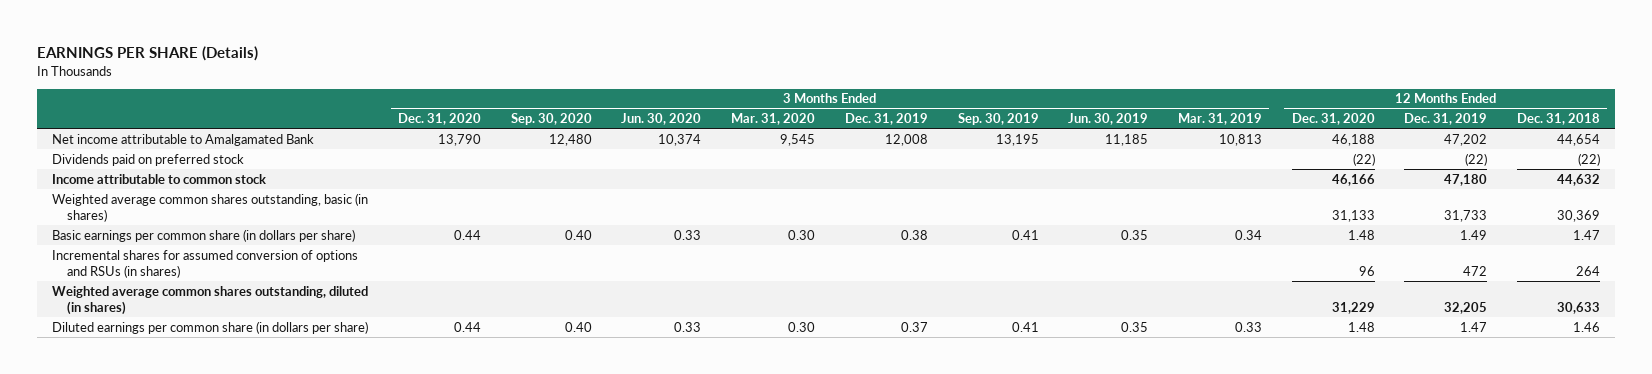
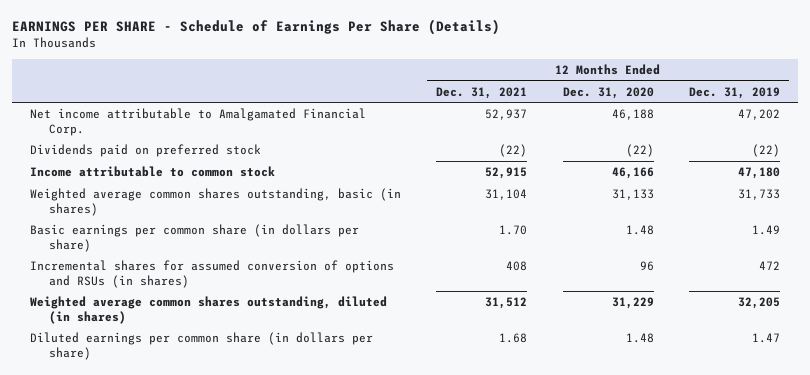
- EARNINGS PER SHARE (Details)
+ EARNINGS PER SHARE - Schedule of Earnings Per Share (Details)
- | 3 Months Ended Dec. 31, 2020 | 3 Months Ended Sep. 30, 2020 | 3 Months Ended Jun. 30, 2020 | 3 Months Ended Mar. 31, 2020 | 3 Months Ended Dec. 31, 2019 | 3 Months Ended Sep. 30, 2019 | 3 Months Ended Jun. 30, 2019 | 3 Months Ended Mar. 31, 2019 | 12 Months Ended Dec. 31, 2020 | 12 Months Ended Dec. 31, 2019 | 12 Months Ended Dec. 31, 2018
+ | 12 Months Ended Dec. 31, 2021 | 12 Months Ended Dec. 31, 2020 | 12 Months Ended Dec. 31, 2019
- Net income attributable to Amalgamated Bank | 13,790 | 12,480 | 10,374 | 9,545 | 12,008 | 13,195 | 11,185 | 10,813 | 46,188 | 47,202 | 44,654
+ Net income attributable to Amalgamated Financial Corp. | 52,937 | 46,188 | 47,202

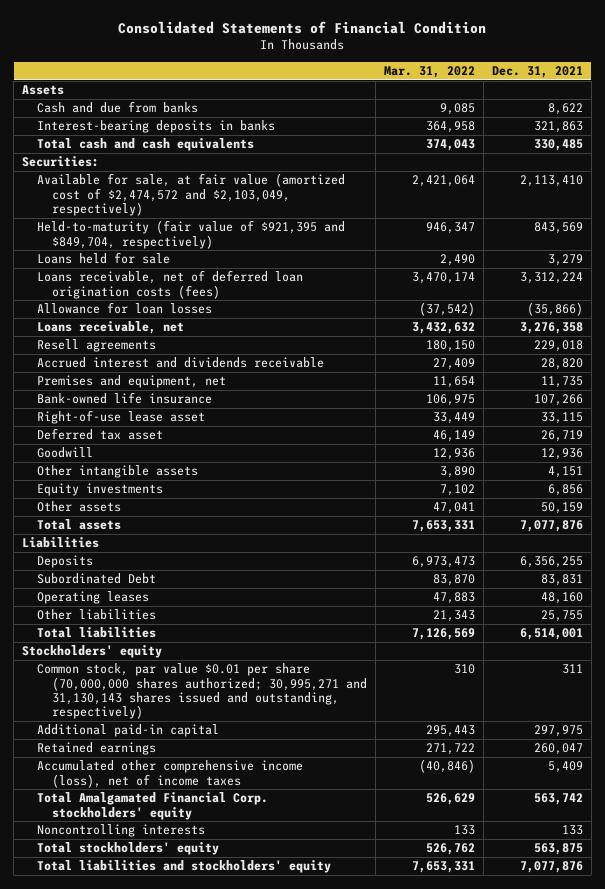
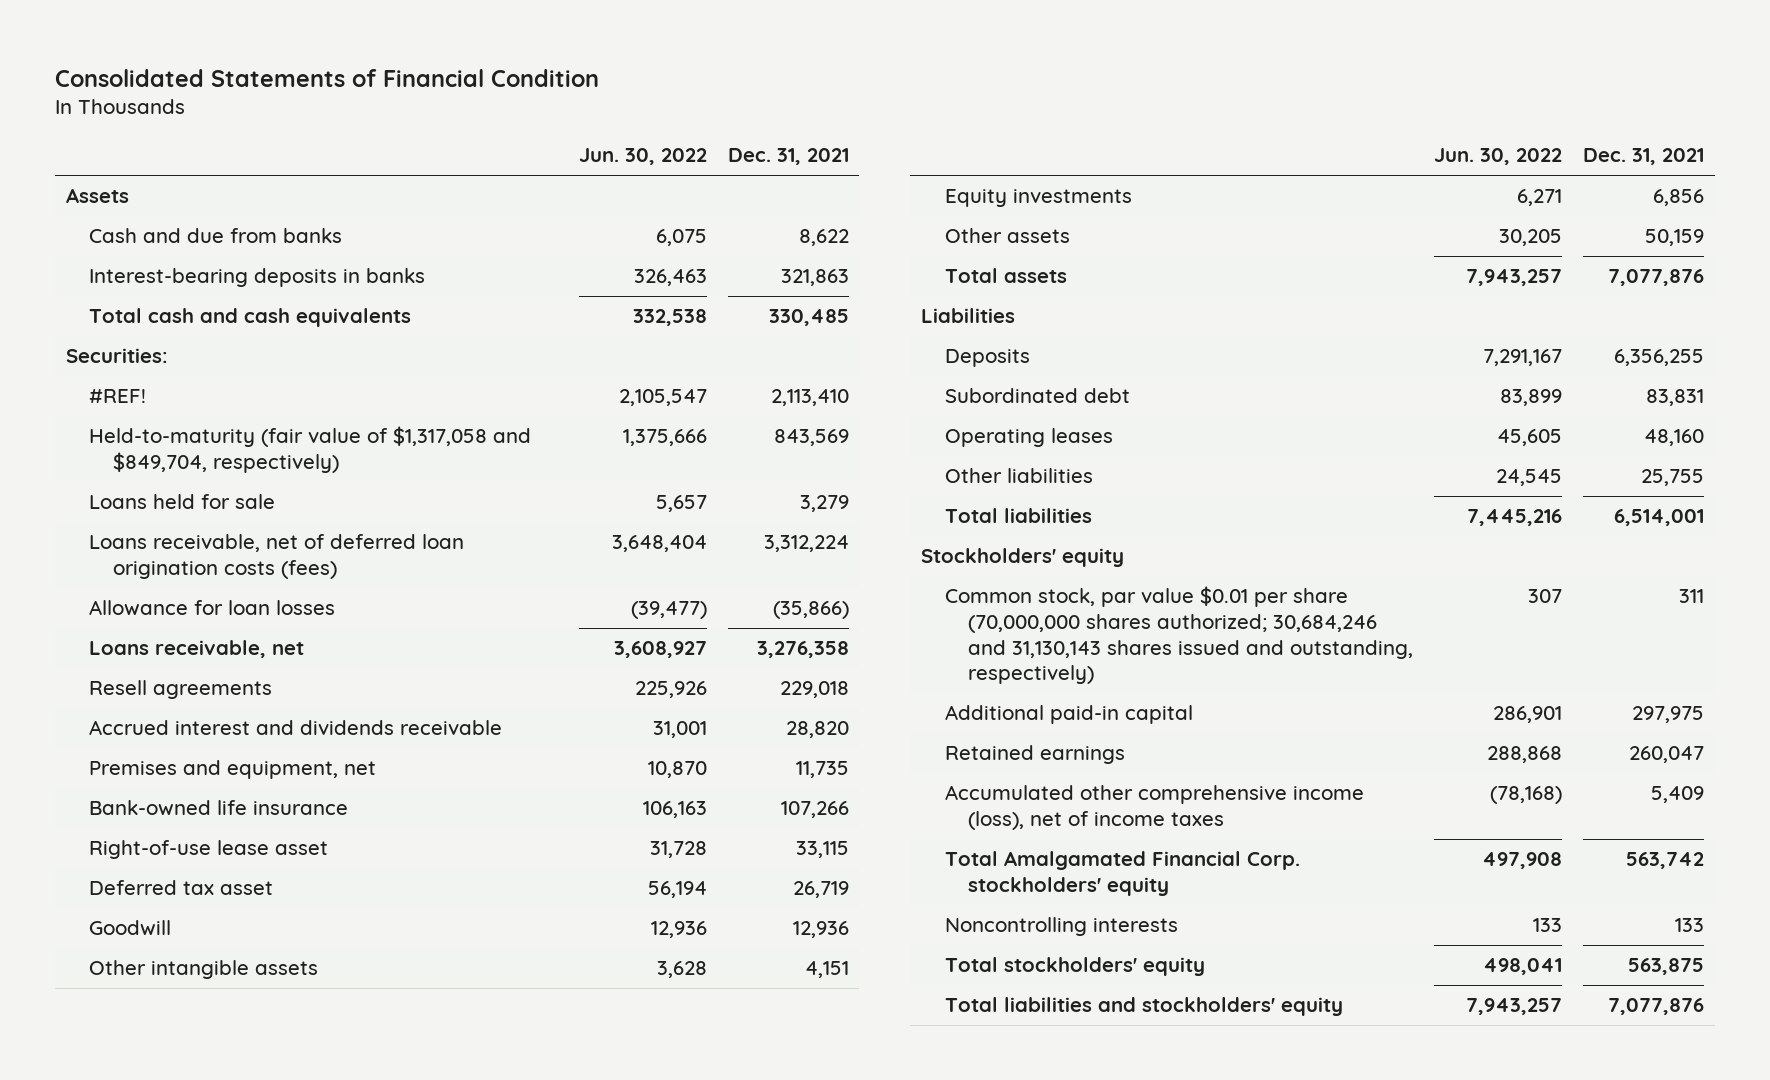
- | Mar. 31, 2022 | Dec. 31, 2021
+ | Jun. 30, 2022 | Dec. 31, 2021
- Available for sale, at fair value (amortized cost of $2,474,572 and $2,103,049, respectively) | 2,421,064 | 2,113,410
- Held-to-maturity (fair value of $921,395 and $849,704, respectively) | 946,347 | 843,569
+ #REF! | 2,105,547 | 2,113,410
+ Held-to-maturity (fair value of $1,317,058 and $849,704, respectively) | 1,375,666 | 843,569
- Subordinated Debt | 83,870 | 83,831
+ Subordinated debt | 83,899 | 83,831
- Common stock, par value $0.01 per share (70,000,000 shares authorized; 30,995,271 and 31,130,143 shares issued and outstanding, respectively) | 310 | 311
+ Common stock, par value $0.01 per share (70,000,000 shares authorized; 30,684,246 and 31,130,143 shares issued and outstanding, respectively) | 307 | 311

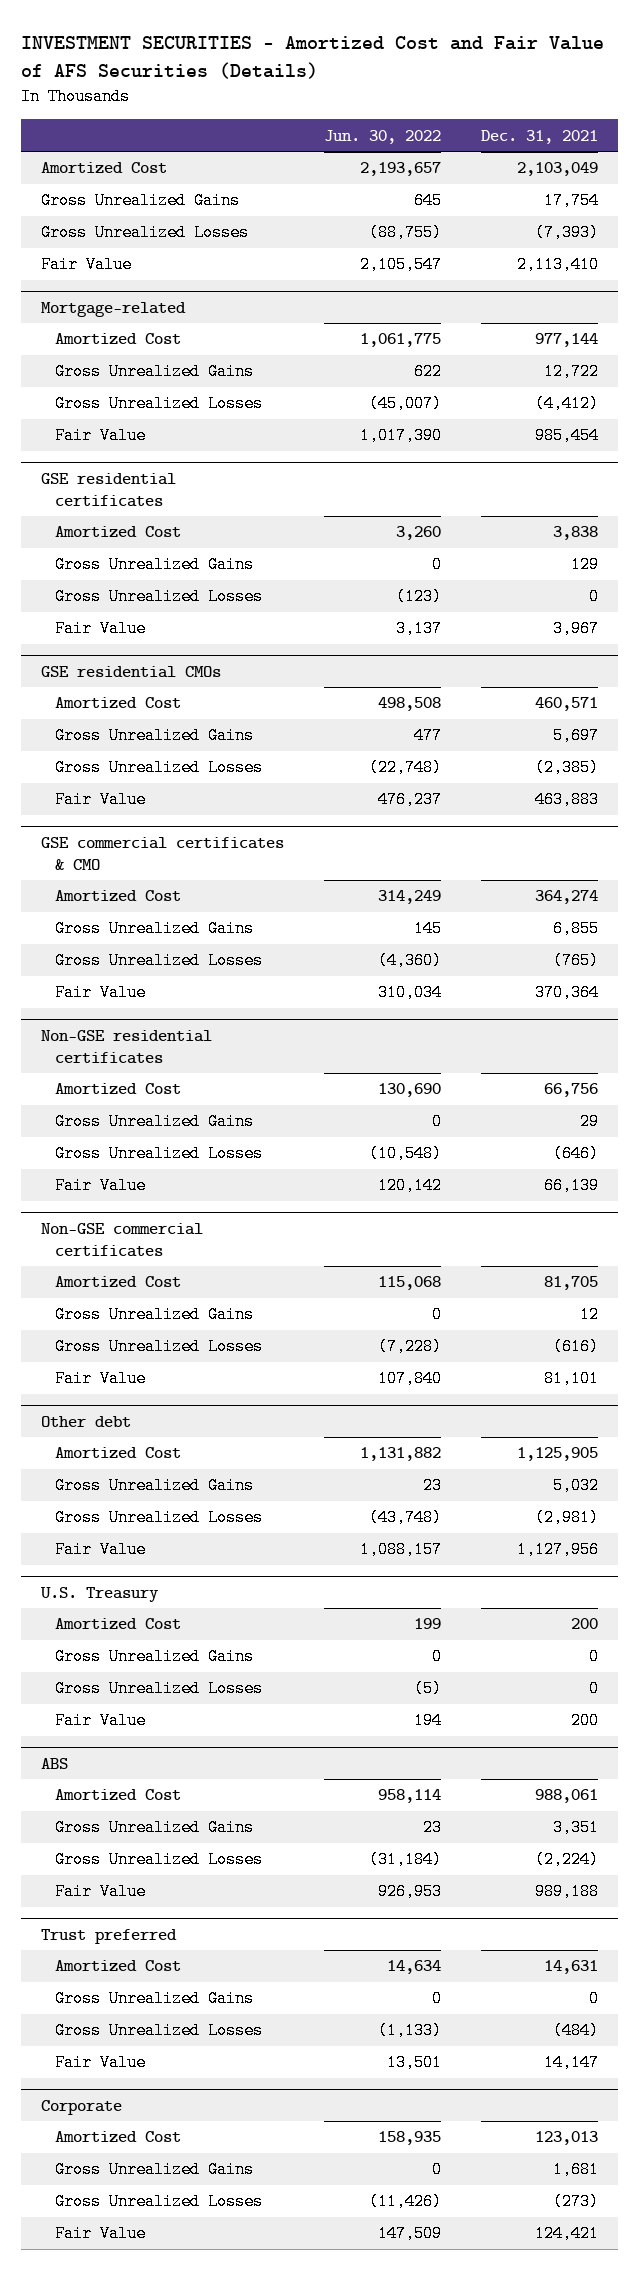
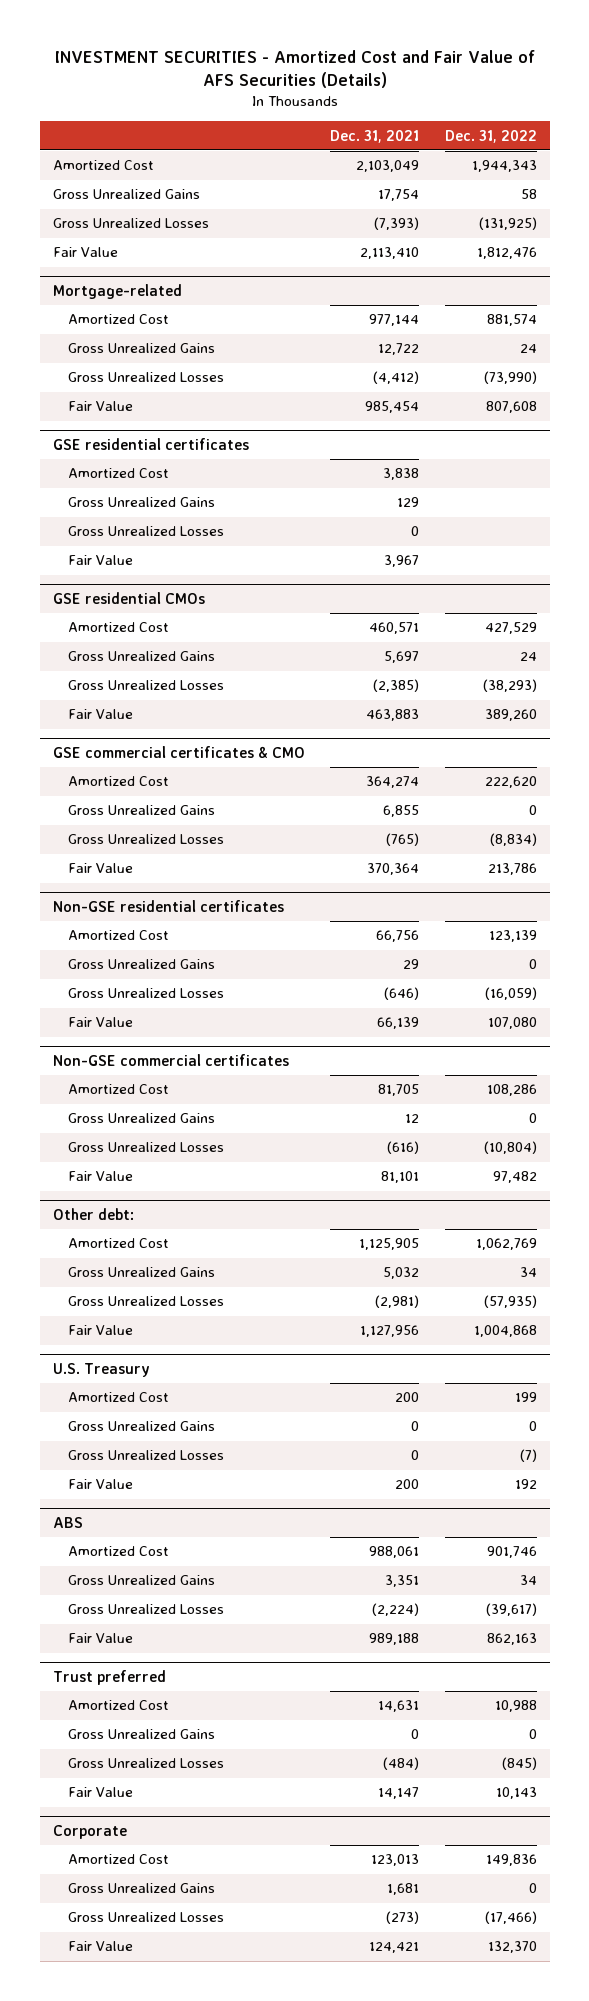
- | Jun. 30, 2022 | Dec. 31, 2021
+ | Dec. 31, 2021 | Dec. 31, 2022
- Other debt
+ Other debt:

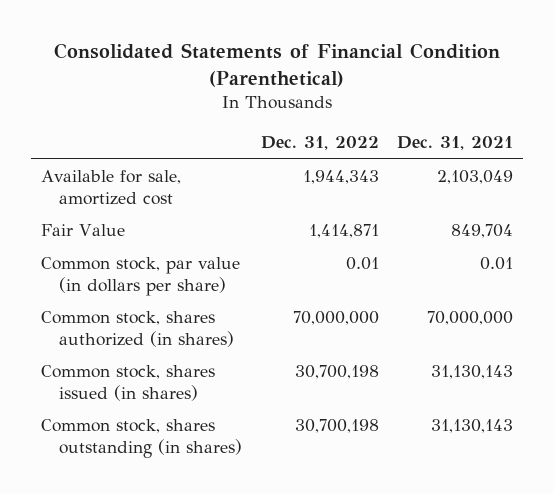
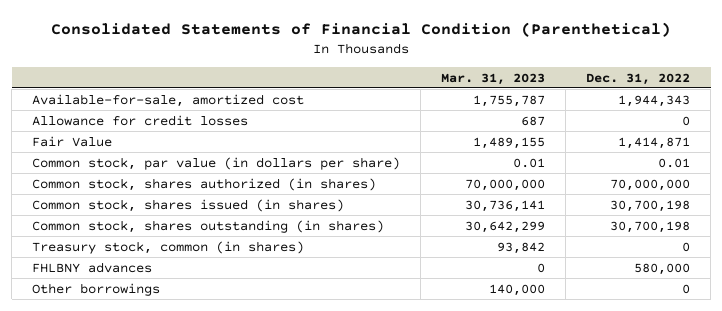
- | Dec. 31, 2022 | Dec. 31, 2021
+ | Mar. 31, 2023 | Dec. 31, 2022
- Available for sale, amortized cost | 1,944,343 | 2,103,049
+ Available-for-sale, amortized cost | 1,755,787 | 1,944,343
+ Allowance for credit losses | 687 | 0
+ Treasury stock, common (in shares) | 93,842 | 0
+ FHLBNY advances | 0 | 580,000
+ Other borrowings | 140,000 | 0

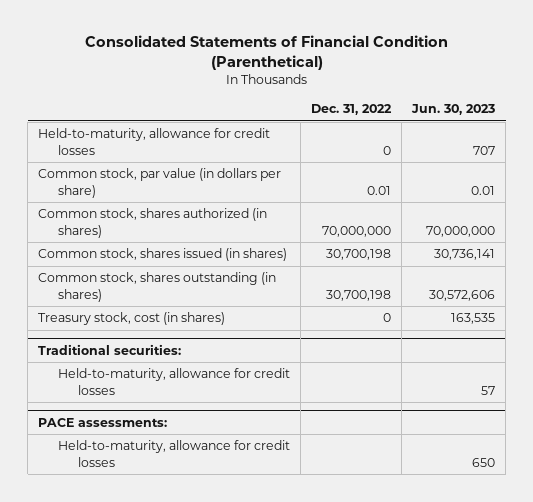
- | Mar. 31, 2023 | Dec. 31, 2022
+ | Dec. 31, 2022 | Jun. 30, 2023
- Available-for-sale, amortized cost | 1,755,787 | 1,944,343
- Allowance for credit losses | 687 | 0
- Fair Value | 1,489,155 | 1,414,871
+ Held-to-maturity, allowance for credit losses | 0 | 707
- Treasury stock, common (in shares) | 93,842 | 0
- FHLBNY advances | 0 | 580,000
- Other borrowings | 140,000 | 0
+ Treasury stock, cost (in shares) | 0 | 163,535
+ Traditional securities:
+ Held-to-maturity, allowance for credit losses | | 57
+ PACE assessments:
+ Held-to-maturity, allowance for credit losses | | 650

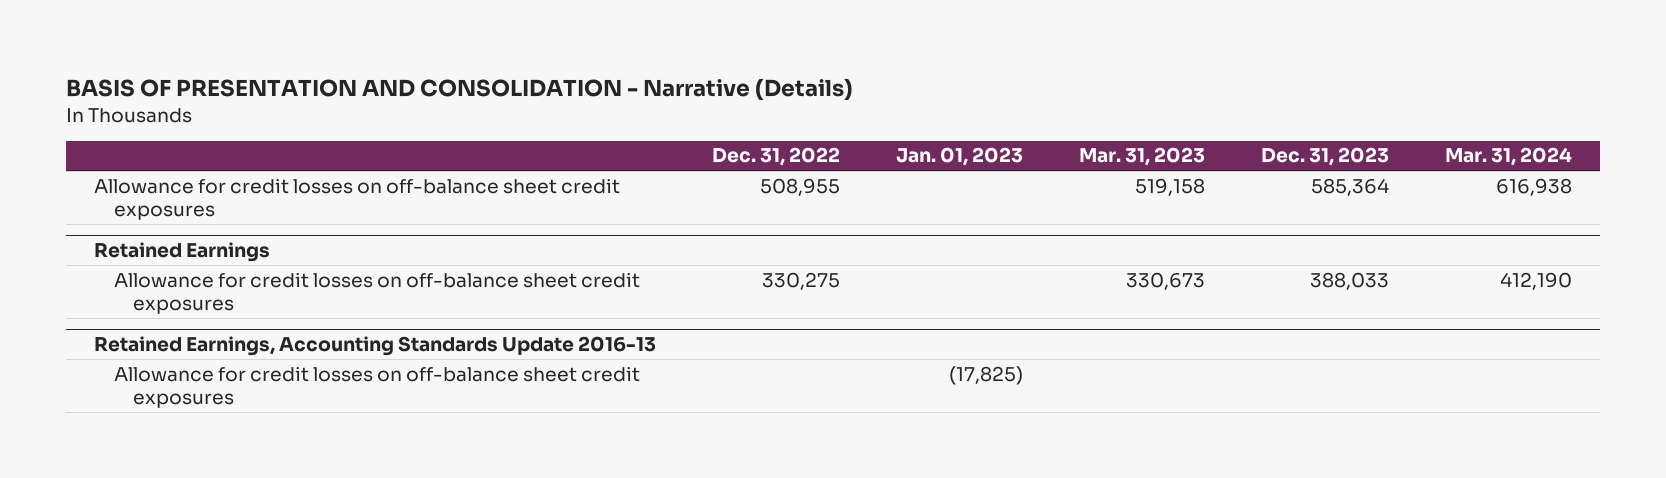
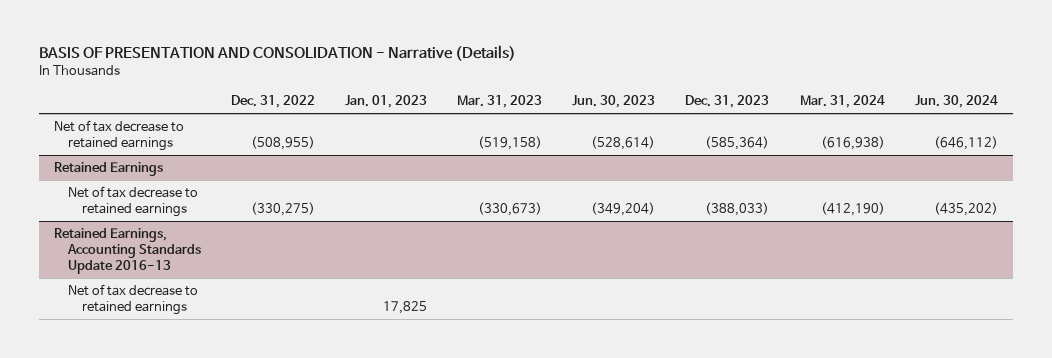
- | Dec. 31, 2022 | Jan. 01, 2023 | Mar. 31, 2023 | Dec. 31, 2023 | Mar. 31, 2024
+ | Dec. 31, 2022 | Jan. 01, 2023 | Mar. 31, 2023 | Jun. 30, 2023 | Dec. 31, 2023 | Mar. 31, 2024 | Jun. 30, 2024
- Allowance for credit losses on off-balance sheet credit exposures | 508,955 | | 519,158 | 585,364 | 616,938
+ Net of tax decrease to retained earnings | (508,955) | | (519,158) | (528,614) | (585,364) | (616,938) | (646,112)
@ Retained Earnings
- Allowance for credit losses on off-balance sheet credit exposures | 330,275 | | 330,673 | 388,033 | 412,190
+ Net of tax decrease to retained earnings | (330,275) | | (330,673) | (349,204) | (388,033) | (412,190) | (435,202)
@ Retained Earnings, Accounting Standards Update 2016-13
- Allowance for credit losses on off-balance sheet credit exposures | | (17,825) | | |
+ Net of tax decrease to retained earnings | | 17,825 | | | | |

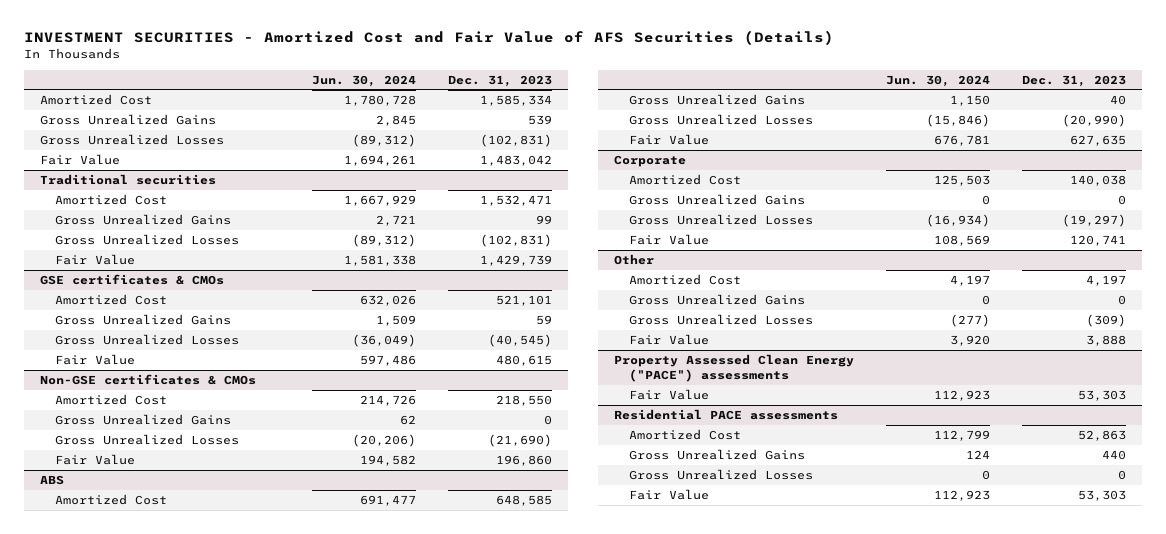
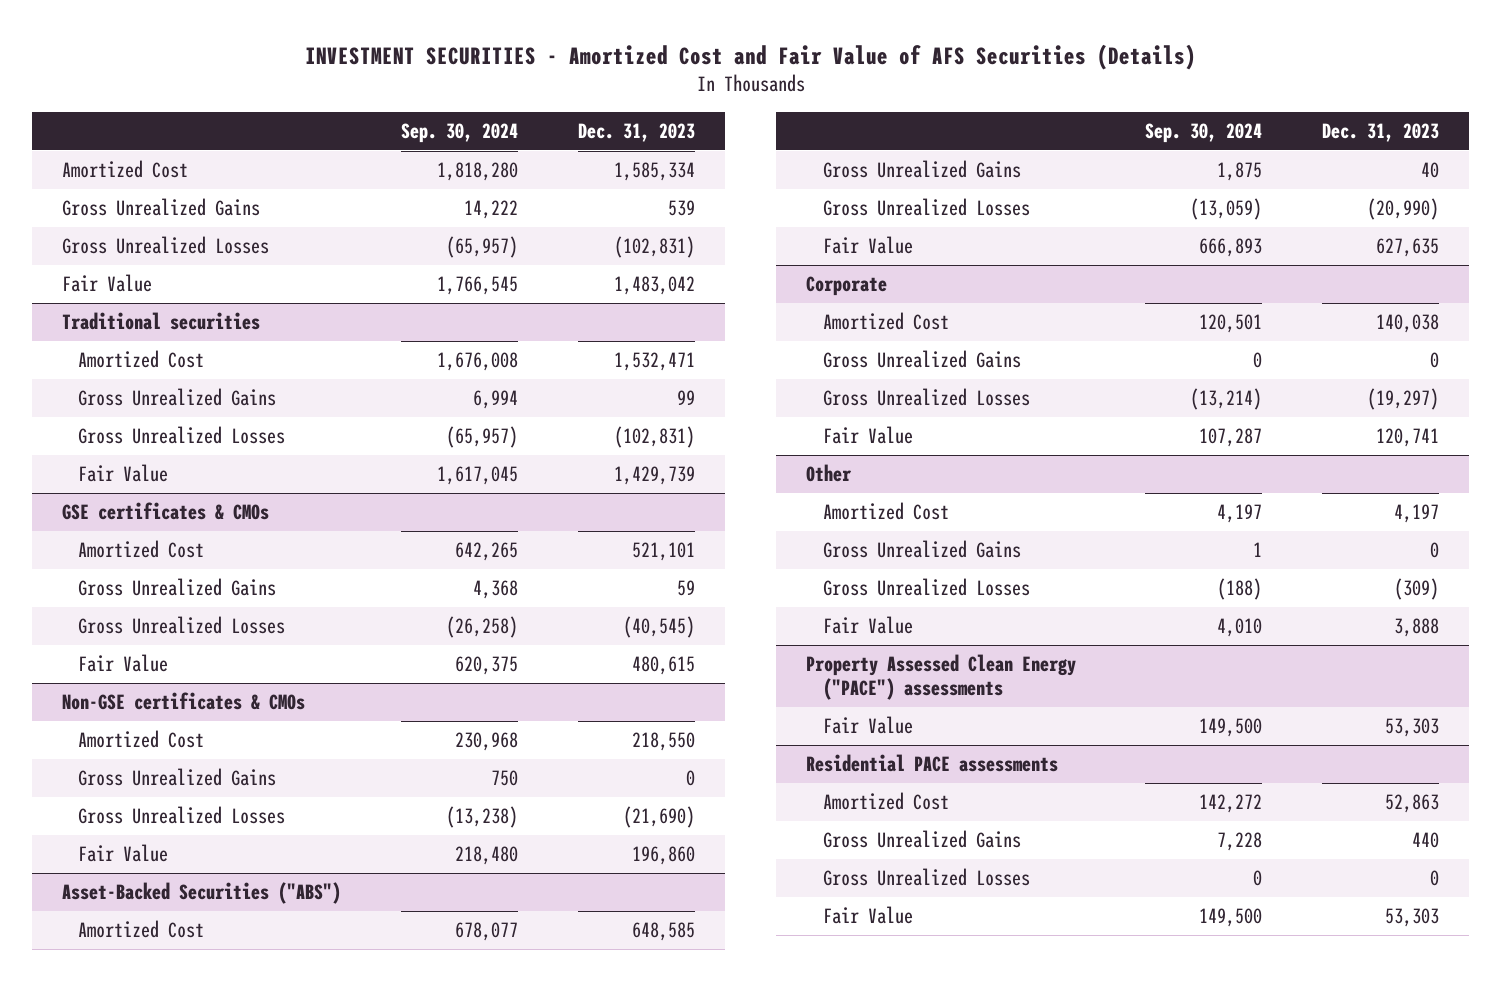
- | Jun. 30, 2024 | Dec. 31, 2023
+ | Sep. 30, 2024 | Dec. 31, 2023
- ABS
+ Asset-Backed Securities ("ABS")

